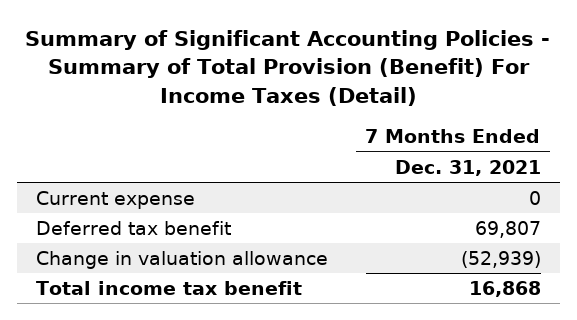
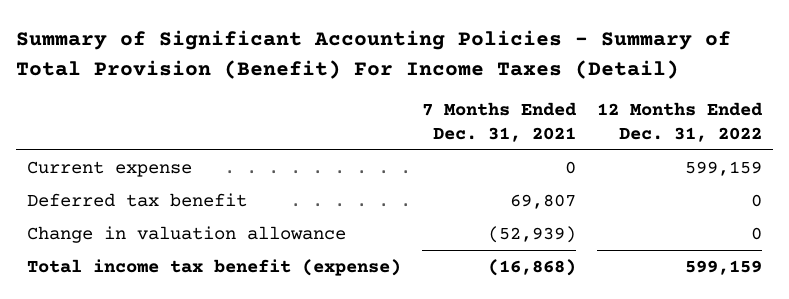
- | 7 Months Ended Dec. 31, 2021
+ | 7 Months Ended Dec. 31, 2021 | 12 Months Ended Dec. 31, 2022
- Total income tax benefit | 16,868
+ Total income tax benefit (expense) | (16,868) | 599,159

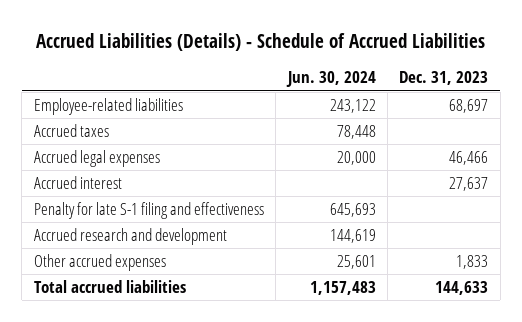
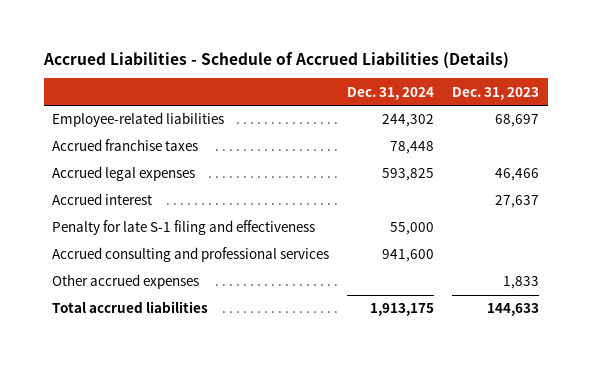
- Accrued Liabilities (Details) - Schedule of Accrued Liabilities
+ Accrued Liabilities - Schedule of Accrued Liabilities (Details)
- | Jun. 30, 2024 | Dec. 31, 2023
+ | Dec. 31, 2024 | Dec. 31, 2023
- Accrued taxes | 78,448 |
+ Accrued franchise taxes | 78,448 |
- Accrued research and development | 144,619 |
+ Accrued consulting and professional services | 941,600 |

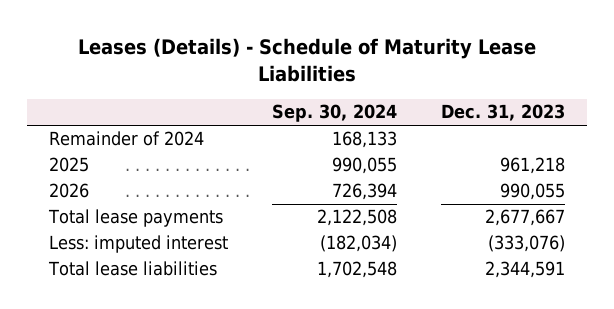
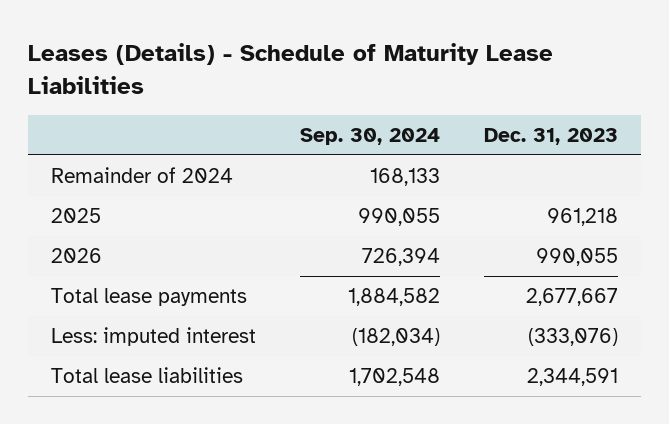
- Total lease payments | 2,122,508 | 2,677,667
+ Total lease payments | 1,884,582 | 2,677,667

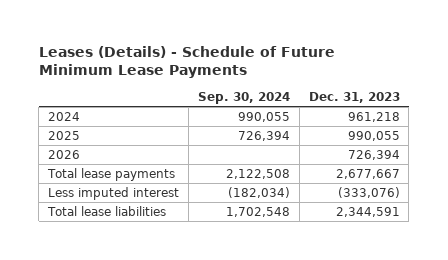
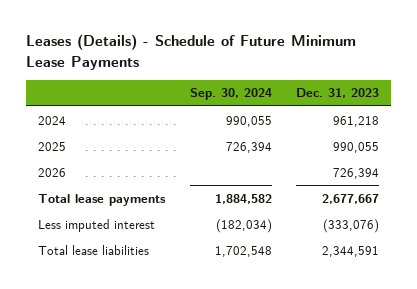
- Total lease payments | 2,122,508 | 2,677,667
+ Total lease payments | 1,884,582 | 2,677,667

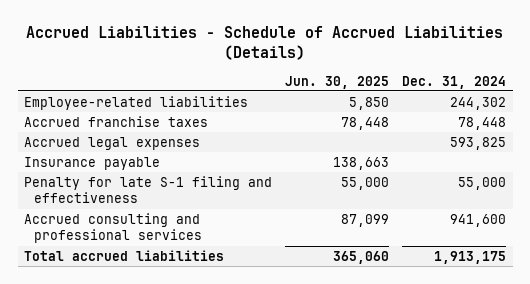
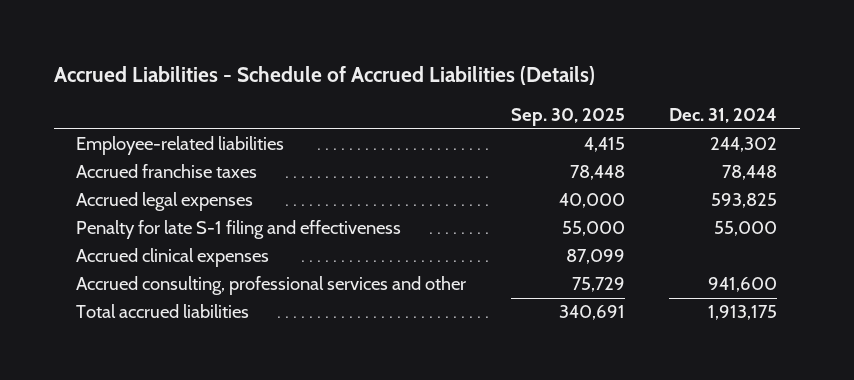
- | Jun. 30, 2025 | Dec. 31, 2024
+ | Sep. 30, 2025 | Dec. 31, 2024
- Insurance payable | 138,663 |
- Accrued consulting and professional services | 87,099 | 941,600
+ Accrued clinical expenses | 87,099 |
+ Accrued consulting, professional services and other | 75,729 | 941,600

